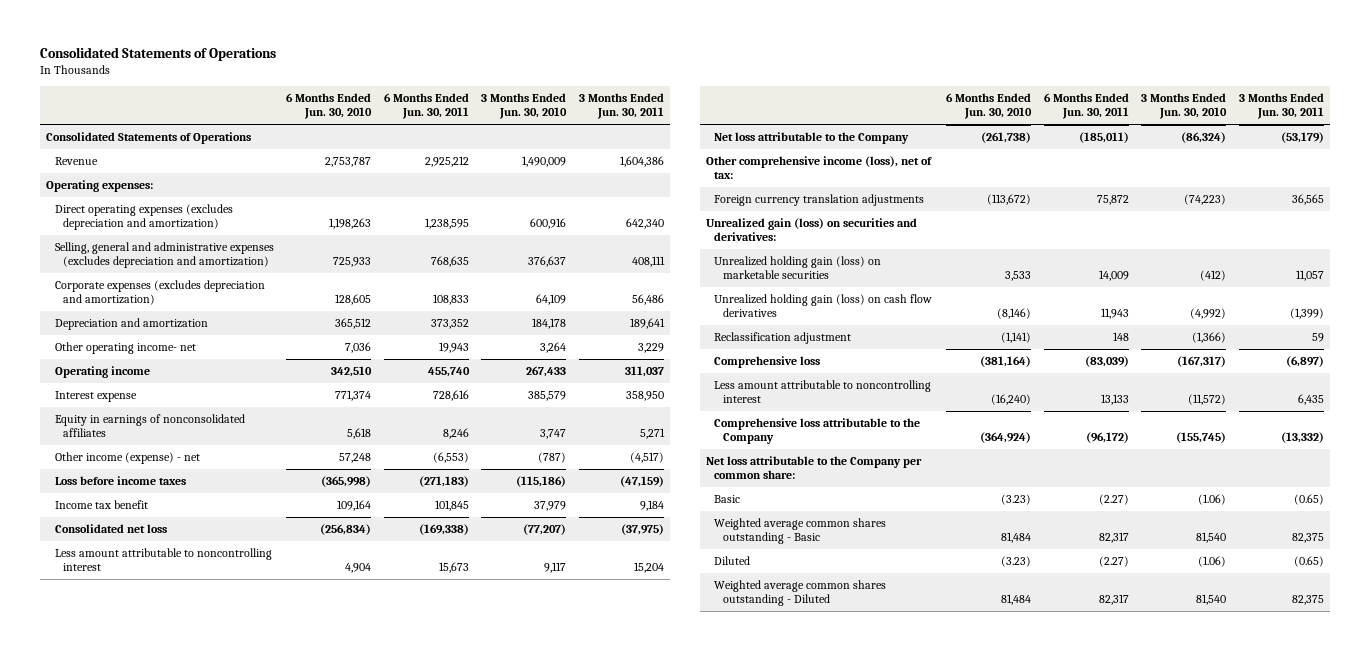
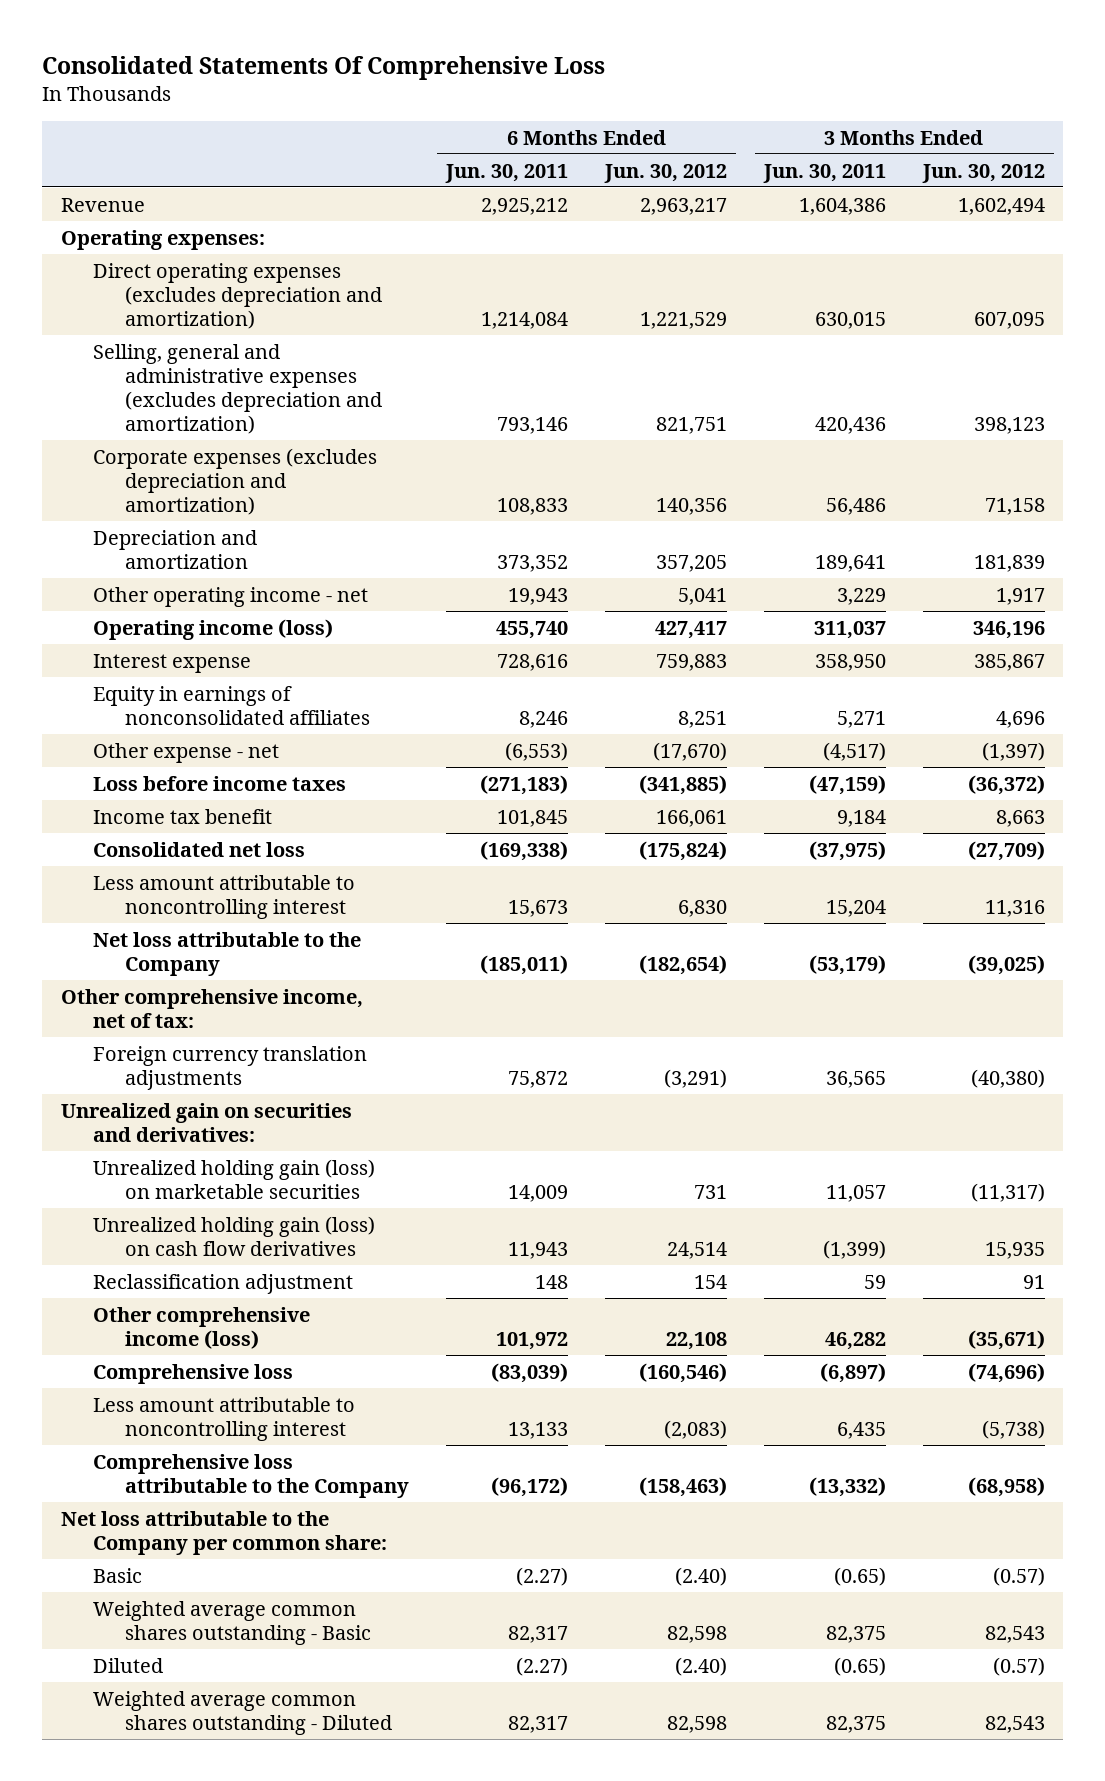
- Consolidated Statements of Operations
+ Consolidated Statements Of Comprehensive Loss
- | 6 Months Ended Jun. 30, 2010 | 6 Months Ended Jun. 30, 2011 | 3 Months Ended Jun. 30, 2010 | 3 Months Ended Jun. 30, 2011
+ | 6 Months Ended Jun. 30, 2011 | 6 Months Ended Jun. 30, 2012 | 3 Months Ended Jun. 30, 2011 | 3 Months Ended Jun. 30, 2012
- Consolidated Statements of Operations
- Direct operating expenses (excludes depreciation and amortization) | 1,198,263 | 1,238,595 | 600,916 | 642,340
- Selling, general and administrative expenses (excludes depreciation and amortization) | 725,933 | 768,635 | 376,637 | 408,111
+ Direct operating expenses (excludes depreciation and amortization) | 1,214,084 | 1,221,529 | 630,015 | 607,095
+ Selling, general and administrative expenses (excludes depreciation and amortization) | 793,146 | 821,751 | 420,436 | 398,123
- Other operating income- net | 7,036 | 19,943 | 3,264 | 3,229
- Operating income | 342,510 | 455,740 | 267,433 | 311,037
+ Other operating income - net | 19,943 | 5,041 | 3,229 | 1,917
+ Operating income (loss) | 455,740 | 427,417 | 311,037 | 346,196
- Other income (expense) - net | 57,248 | (6,553) | (787) | (4,517)
+ Other expense - net | (6,553) | (17,670) | (4,517) | (1,397)
- Other comprehensive income (loss), net of tax:
+ Other comprehensive income, net of tax:
- Unrealized gain (loss) on securities and derivatives:
+ Unrealized gain on securities and derivatives:
+ Other comprehensive income (loss) | 101,972 | 22,108 | 46,282 | (35,671)

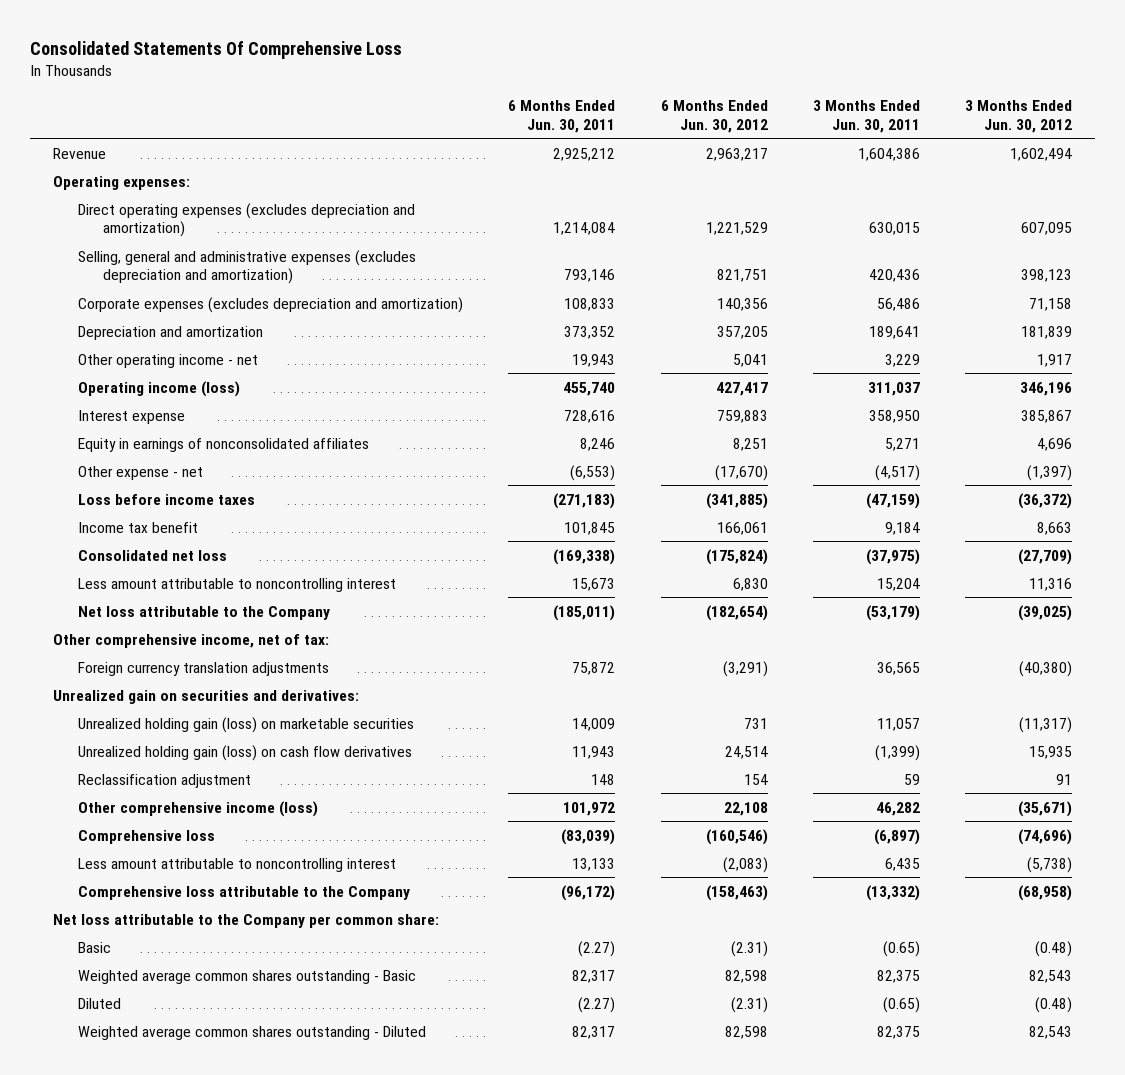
- Basic | (2.27) | (2.40) | (0.65) | (0.57)
+ Basic | (2.27) | (2.31) | (0.65) | (0.48)
- Diluted | (2.27) | (2.40) | (0.65) | (0.57)
+ Diluted | (2.27) | (2.31) | (0.65) | (0.48)

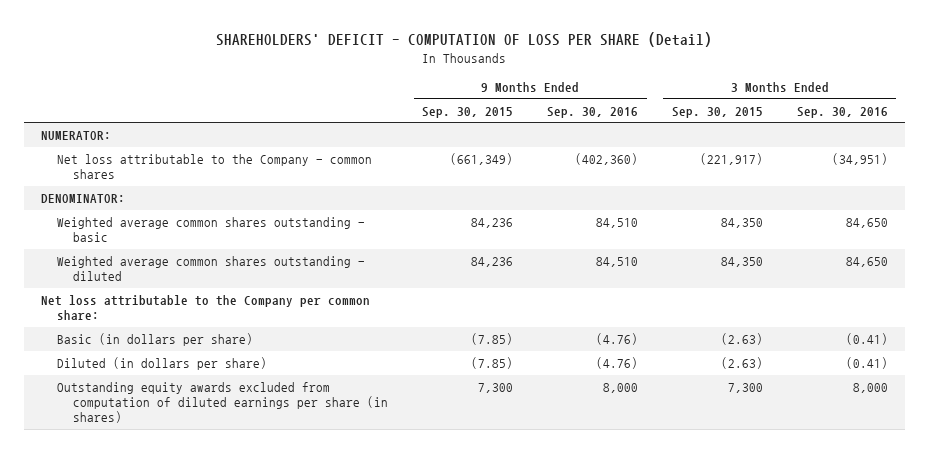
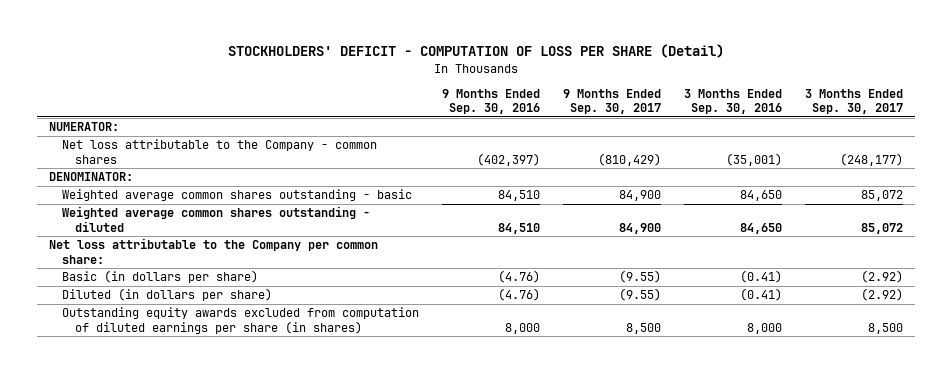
- SHAREHOLDERS' DEFICIT - COMPUTATION OF LOSS PER SHARE (Detail)
+ STOCKHOLDERS' DEFICIT - COMPUTATION OF LOSS PER SHARE (Detail)
- | 9 Months Ended Sep. 30, 2015 | 9 Months Ended Sep. 30, 2016 | 3 Months Ended Sep. 30, 2015 | 3 Months Ended Sep. 30, 2016
+ | 9 Months Ended Sep. 30, 2016 | 9 Months Ended Sep. 30, 2017 | 3 Months Ended Sep. 30, 2016 | 3 Months Ended Sep. 30, 2017
- Net loss attributable to the Company - common shares | (661,349) | (402,360) | (221,917) | (34,951)
+ Net loss attributable to the Company - common shares | (402,397) | (810,429) | (35,001) | (248,177)

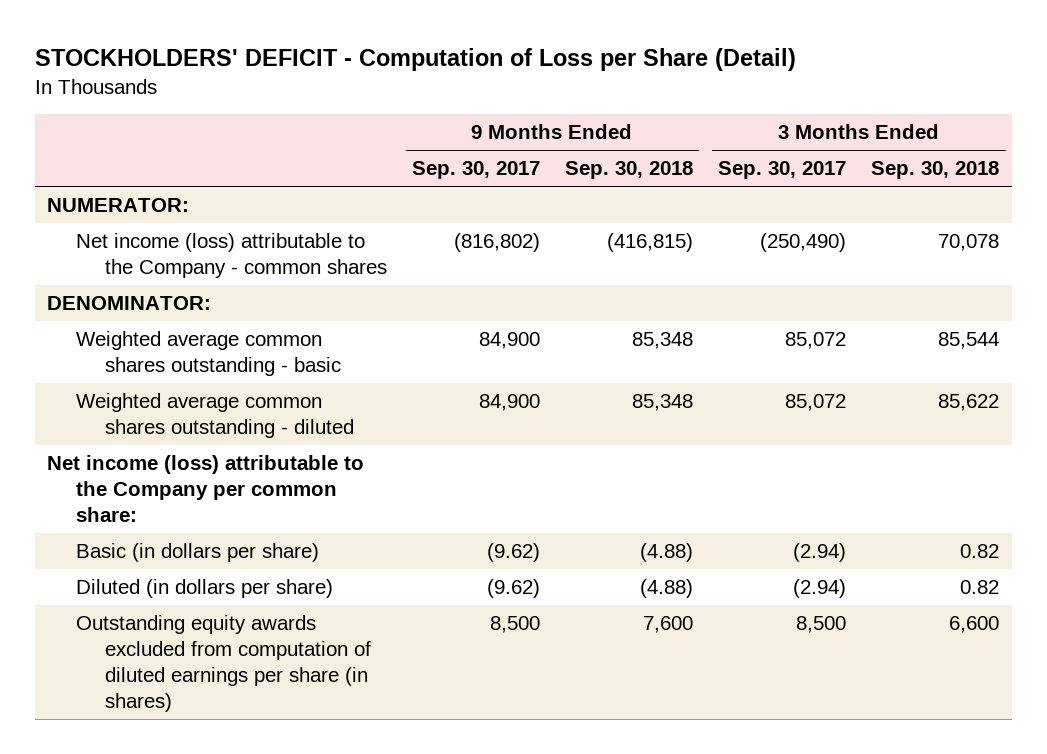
- STOCKHOLDERS' DEFICIT - COMPUTATION OF LOSS PER SHARE (Detail)
+ STOCKHOLDERS' DEFICIT - Computation of Loss per Share (Detail)
- | 9 Months Ended Sep. 30, 2016 | 9 Months Ended Sep. 30, 2017 | 3 Months Ended Sep. 30, 2016 | 3 Months Ended Sep. 30, 2017
+ | 9 Months Ended Sep. 30, 2017 | 9 Months Ended Sep. 30, 2018 | 3 Months Ended Sep. 30, 2017 | 3 Months Ended Sep. 30, 2018
- Net loss attributable to the Company - common shares | (402,397) | (810,429) | (35,001) | (248,177)
+ Net income (loss) attributable to the Company - common shares | (816,802) | (416,815) | (250,490) | 70,078
- Net loss attributable to the Company per common share:
- Basic (in dollars per share) | (4.76) | (9.55) | (0.41) | (2.92)
- Diluted (in dollars per share) | (4.76) | (9.55) | (0.41) | (2.92)
+ Net income (loss) attributable to the Company per common share:
+ Basic (in dollars per share) | (9.62) | (4.88) | (2.94) | 0.82
+ Diluted (in dollars per share) | (9.62) | (4.88) | (2.94) | 0.82

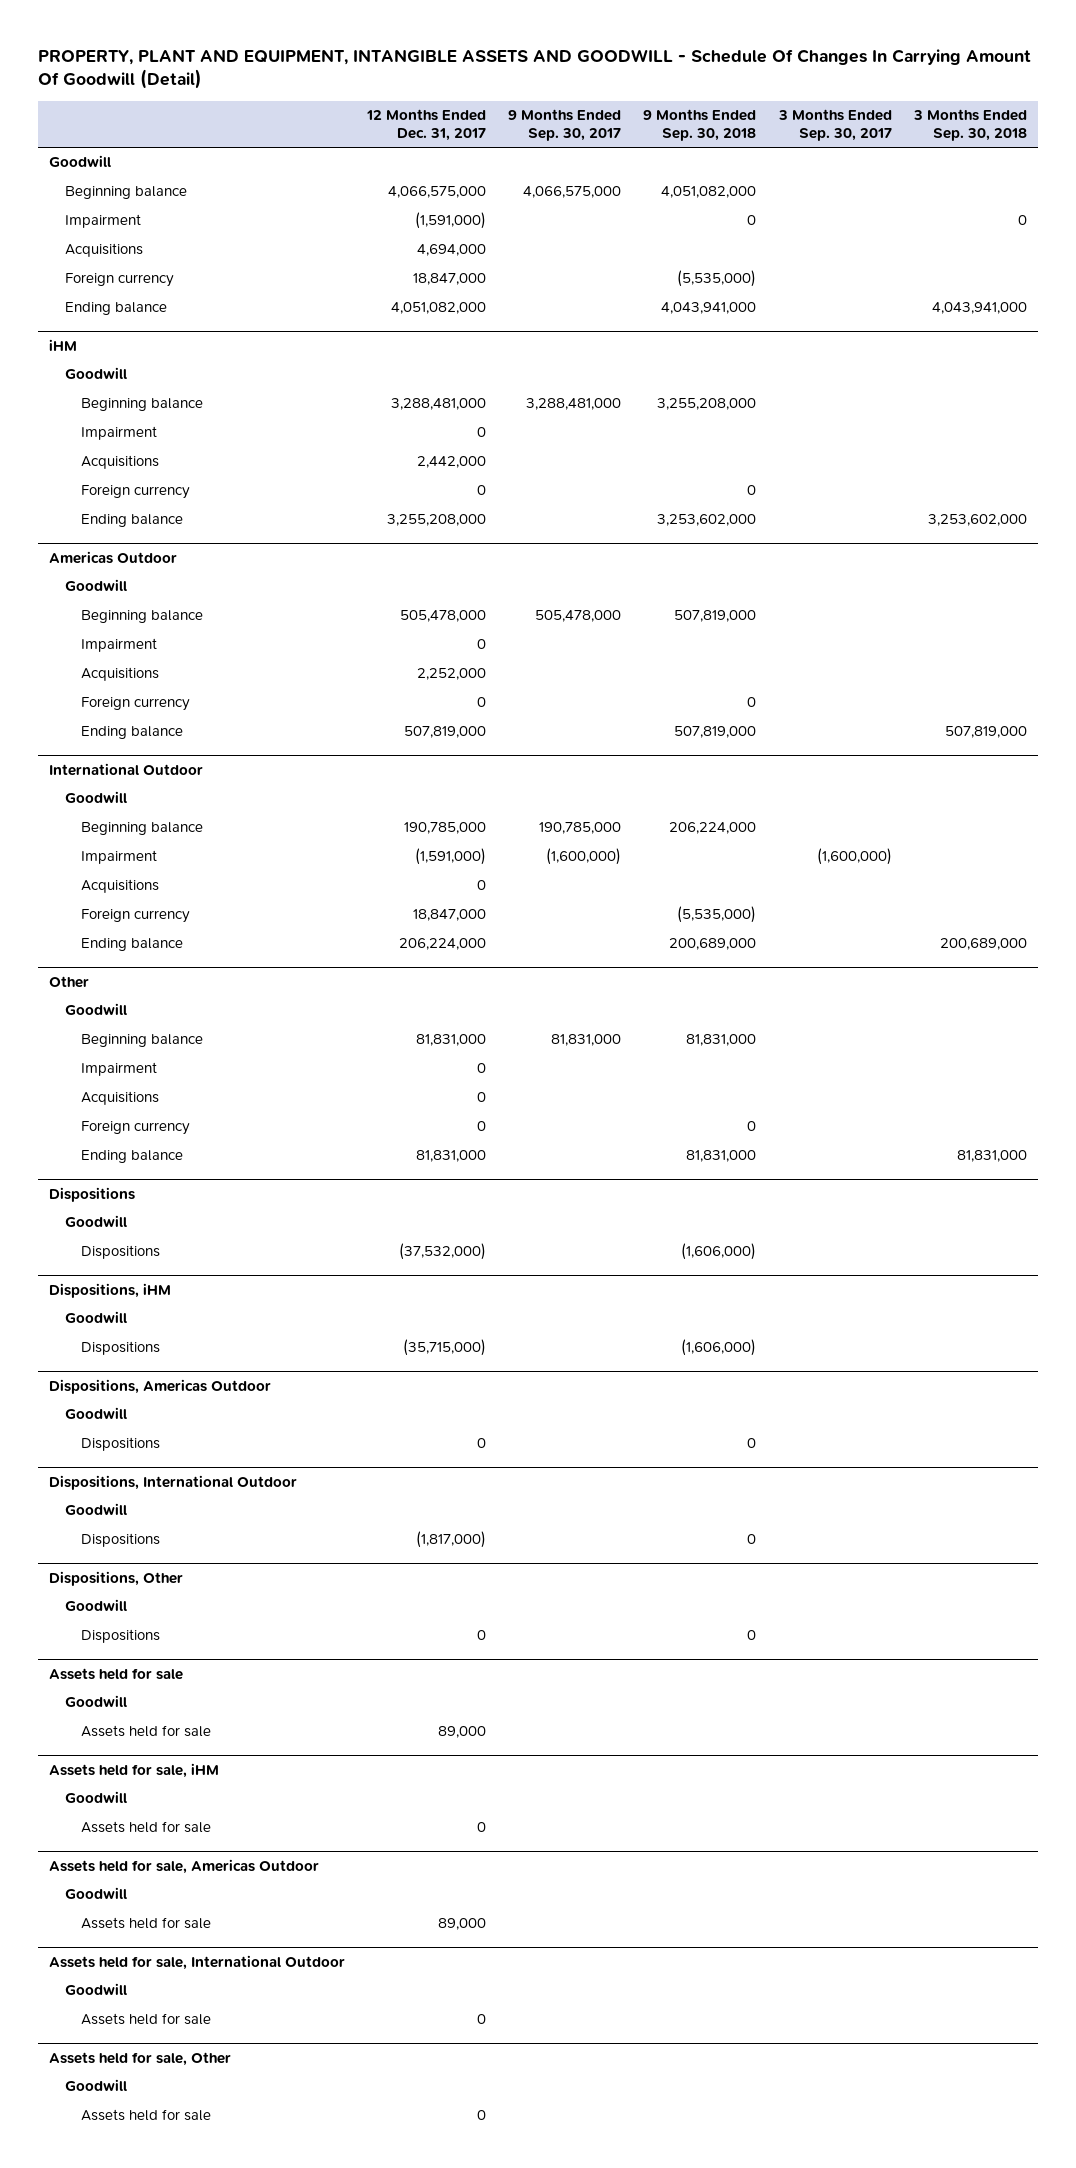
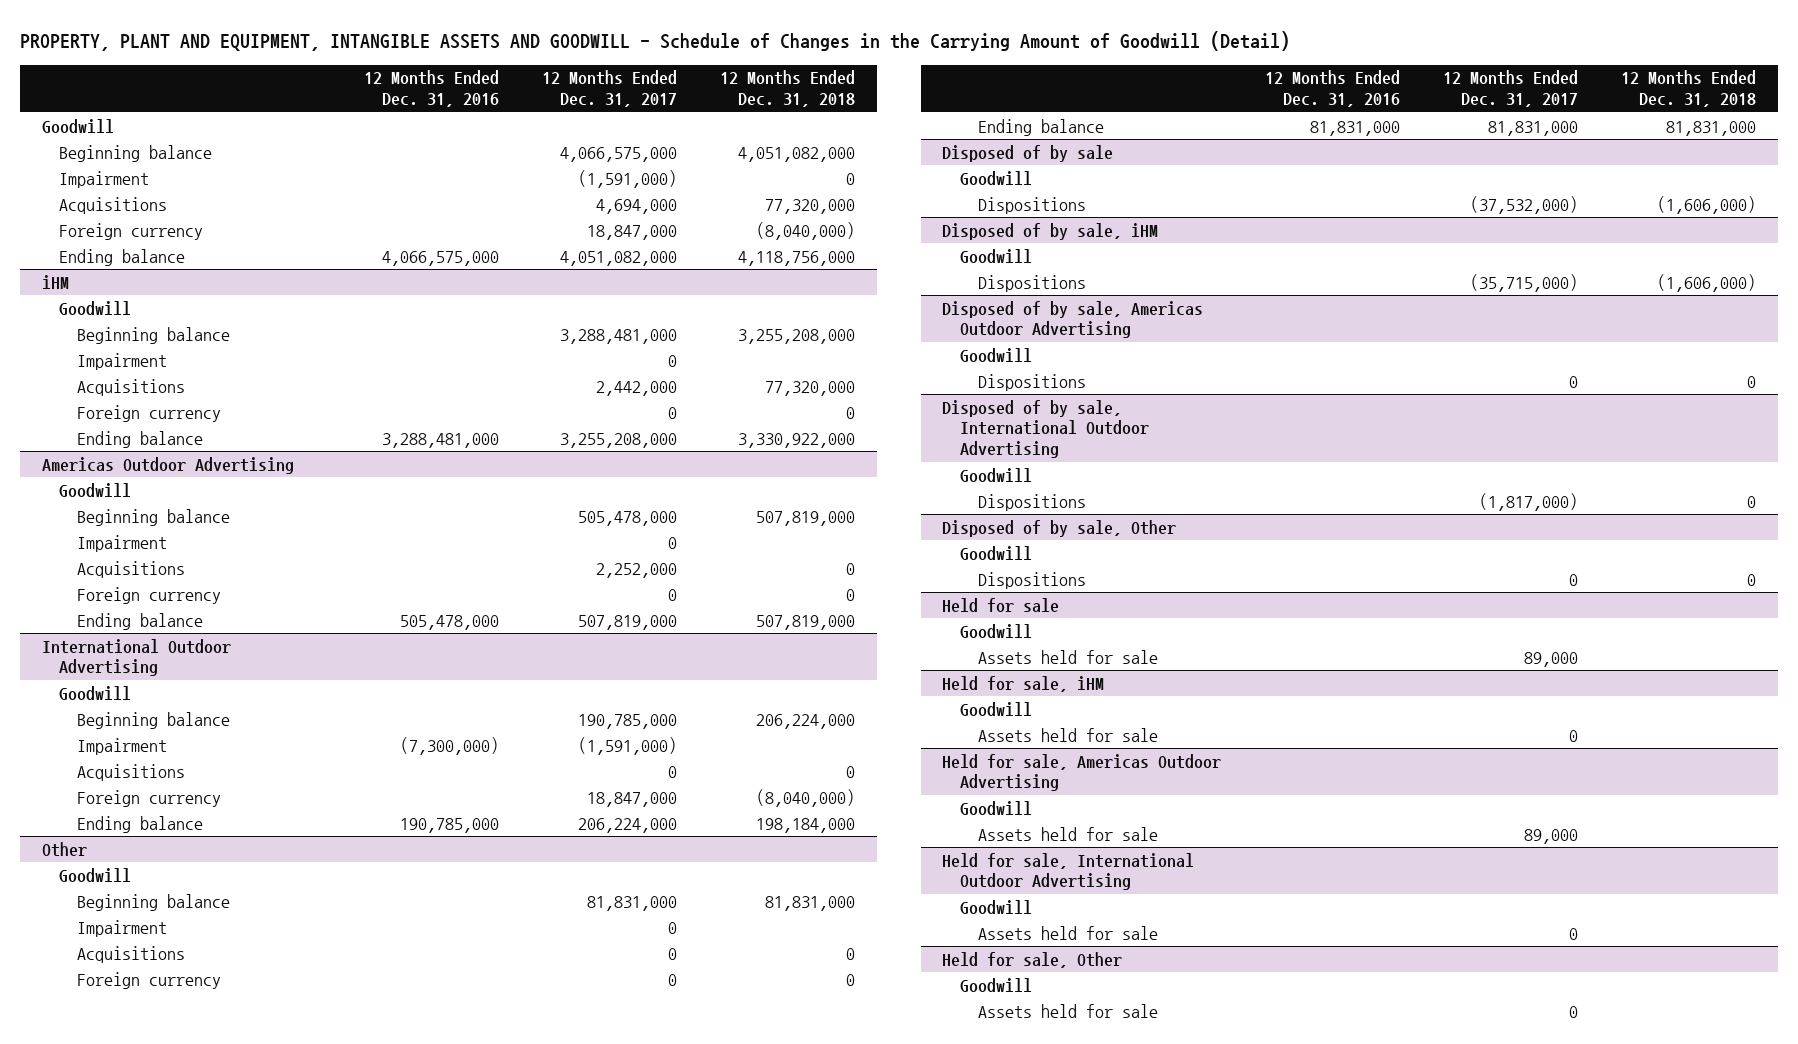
- PROPERTY, PLANT AND EQUIPMENT, INTANGIBLE ASSETS AND GOODWILL - Schedule Of Changes In Carrying Amount Of Goodwill (Detail)
+ PROPERTY, PLANT AND EQUIPMENT, INTANGIBLE ASSETS AND GOODWILL - Schedule of Changes in the Carrying Amount of Goodwill (Detail)
- | 12 Months Ended Dec. 31, 2017 | 9 Months Ended Sep. 30, 2017 | 9 Months Ended Sep. 30, 2018 | 3 Months Ended Sep. 30, 2017 | 3 Months Ended Sep. 30, 2018
+ | 12 Months Ended Dec. 31, 2016 | 12 Months Ended Dec. 31, 2017 | 12 Months Ended Dec. 31, 2018
- Americas Outdoor
+ Americas Outdoor Advertising
- International Outdoor
+ International Outdoor Advertising
- Dispositions
+ Disposed of by sale
- Dispositions, iHM
+ Disposed of by sale, iHM
- Dispositions, Americas Outdoor
+ Disposed of by sale, Americas Outdoor Advertising
- Dispositions, International Outdoor
+ Disposed of by sale, International Outdoor Advertising
- Dispositions, Other
+ Disposed of by sale, Other
- Assets held for sale
+ Held for sale
- Assets held for sale, iHM
+ Held for sale, iHM
- Assets held for sale, Americas Outdoor
+ Held for sale, Americas Outdoor Advertising
- Assets held for sale, International Outdoor
+ Held for sale, International Outdoor Advertising
- Assets held for sale, Other
+ Held for sale, Other

